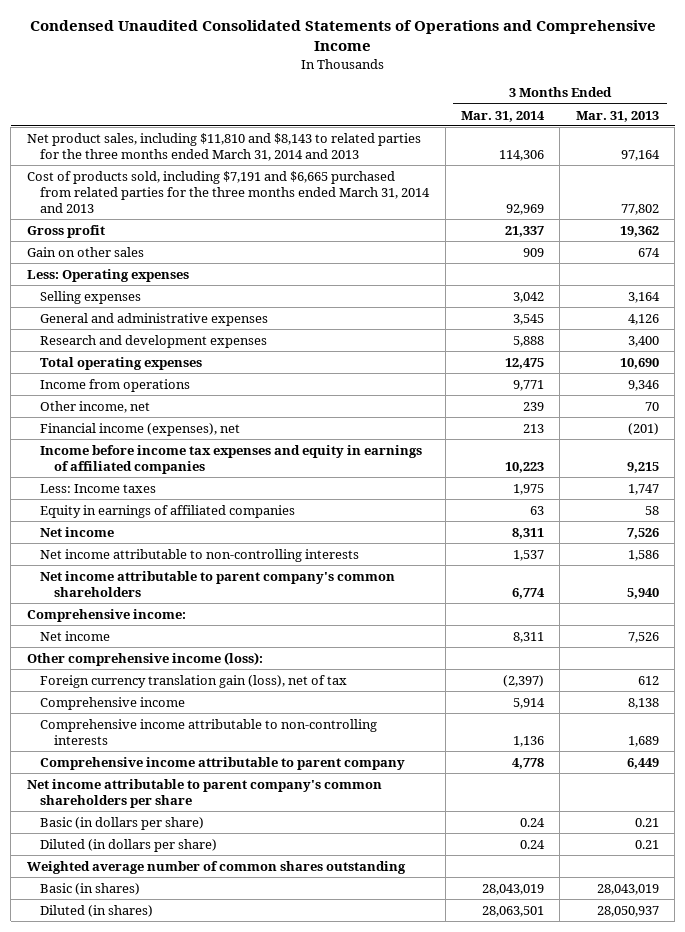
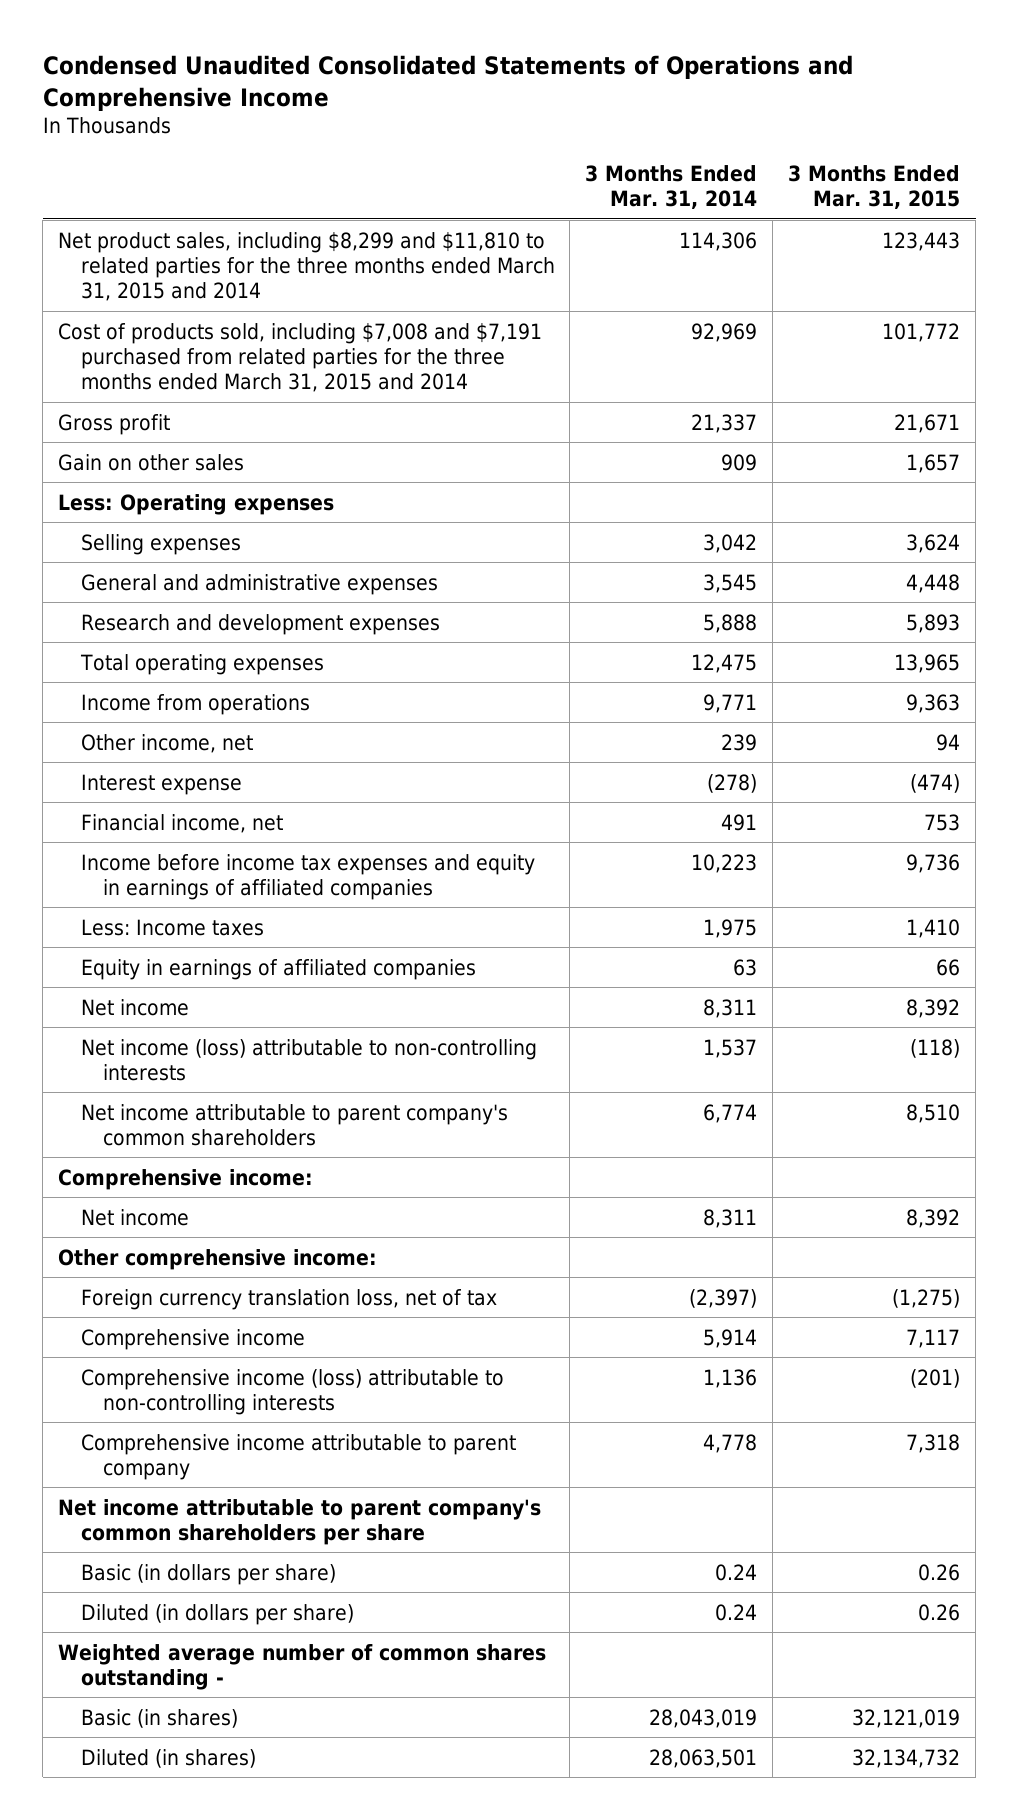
- | 3 Months Ended Mar. 31, 2014 | 3 Months Ended Mar. 31, 2013
+ | 3 Months Ended Mar. 31, 2014 | 3 Months Ended Mar. 31, 2015
- Net product sales, including $11,810 and $8,143 to related parties for the three months ended March 31, 2014 and 2013 | 114,306 | 97,164
- Cost of products sold, including $7,191 and $6,665 purchased from related parties for the three months ended March 31, 2014 and 2013 | 92,969 | 77,802
+ Net product sales, including $8,299 and $11,810 to related parties for the three months ended March 31, 2015 and 2014 | 114,306 | 123,443
+ Cost of products sold, including $7,008 and $7,191 purchased from related parties for the three months ended March 31, 2015 and 2014 | 92,969 | 101,772
- Financial income (expenses), net | 213 | (201)
+ Interest expense | (278) | (474)
+ Financial income, net | 491 | 753
- Net income attributable to non-controlling interests | 1,537 | 1,586
+ Net income (loss) attributable to non-controlling interests | 1,537 | (118)
- Other comprehensive income (loss):
- Foreign currency translation gain (loss), net of tax | (2,397) | 612
+ Other comprehensive income:
+ Foreign currency translation loss, net of tax | (2,397) | (1,275)
- Comprehensive income attributable to non-controlling interests | 1,136 | 1,689
+ Comprehensive income (loss) attributable to non-controlling interests | 1,136 | (201)
- Weighted average number of common shares outstanding
+ Weighted average number of common shares outstanding -

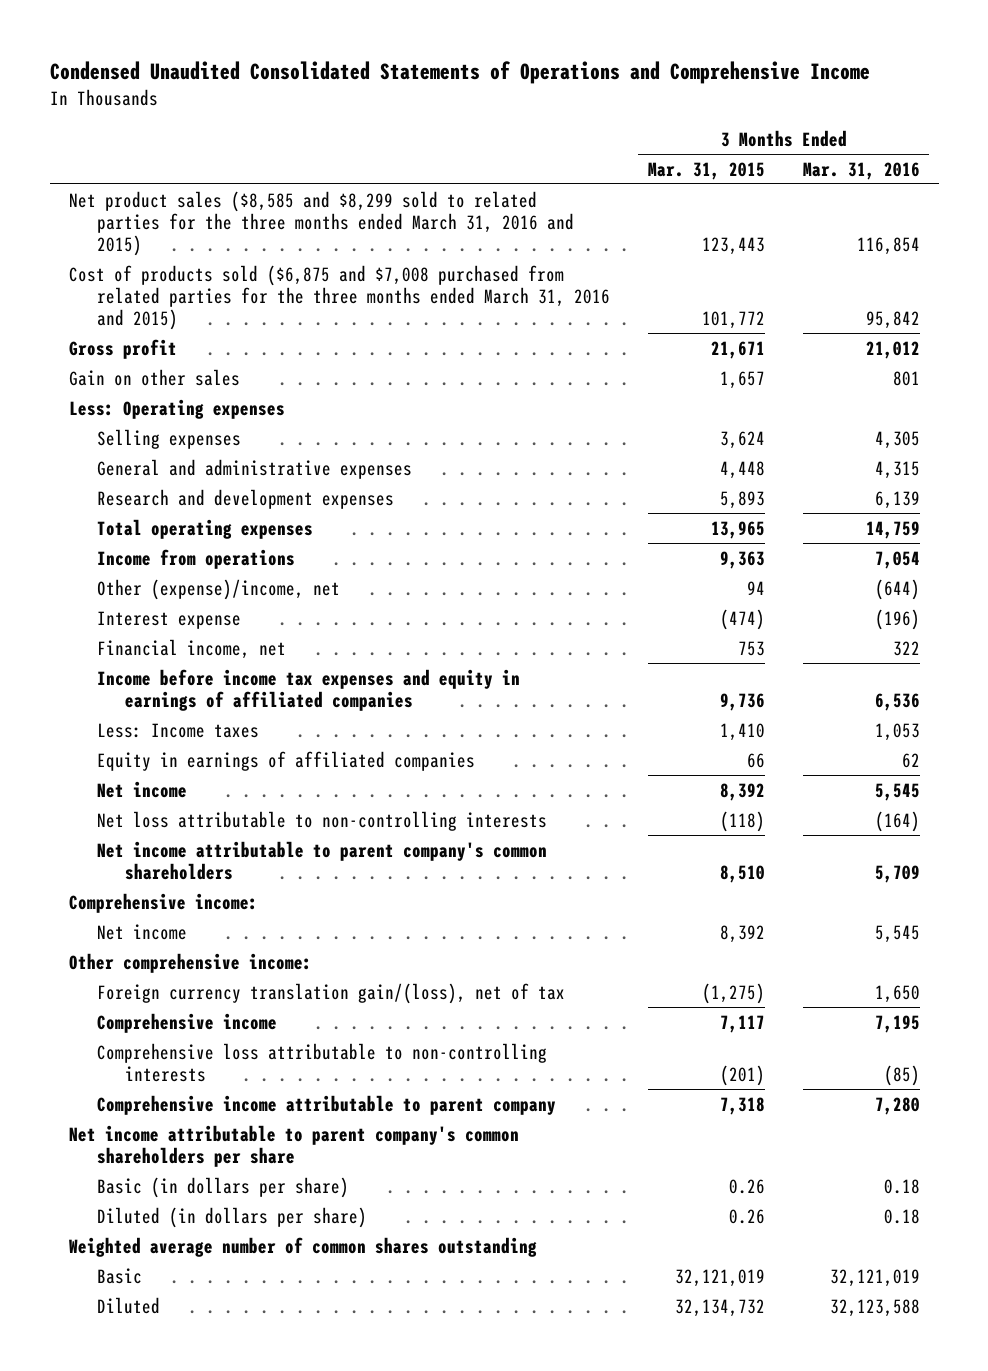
- | 3 Months Ended Mar. 31, 2014 | 3 Months Ended Mar. 31, 2015
+ | 3 Months Ended Mar. 31, 2015 | 3 Months Ended Mar. 31, 2016
- Net product sales, including $8,299 and $11,810 to related parties for the three months ended March 31, 2015 and 2014 | 114,306 | 123,443
- Cost of products sold, including $7,008 and $7,191 purchased from related parties for the three months ended March 31, 2015 and 2014 | 92,969 | 101,772
+ Net product sales ($8,585 and $8,299 sold to related parties for the three months ended March 31, 2016 and 2015) | 123,443 | 116,854
+ Cost of products sold ($6,875 and $7,008 purchased from related parties for the three months ended March 31, 2016 and 2015) | 101,772 | 95,842
- Other income, net | 239 | 94
+ Other (expense)/income, net | 94 | (644)
- Net income (loss) attributable to non-controlling interests | 1,537 | (118)
+ Net loss attributable to non-controlling interests | (118) | (164)
- Foreign currency translation loss, net of tax | (2,397) | (1,275)
+ Foreign currency translation gain/(loss), net of tax | (1,275) | 1,650
- Comprehensive income (loss) attributable to non-controlling interests | 1,136 | (201)
+ Comprehensive loss attributable to non-controlling interests | (201) | (85)
- Weighted average number of common shares outstanding -
- Basic (in shares) | 28,043,019 | 32,121,019
- Diluted (in shares) | 28,063,501 | 32,134,732
+ Weighted average number of common shares outstanding
+ Basic | 32,121,019 | 32,121,019
+ Diluted | 32,134,732 | 32,123,588

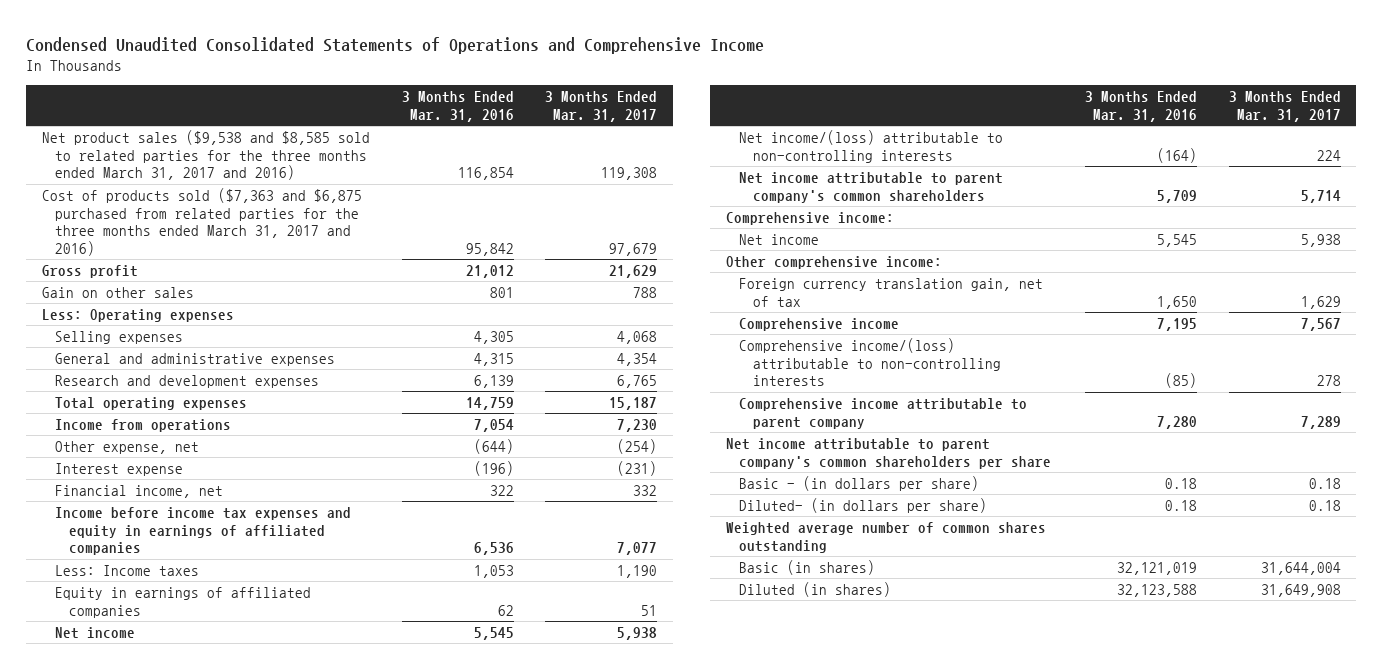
- | 3 Months Ended Mar. 31, 2015 | 3 Months Ended Mar. 31, 2016
+ | 3 Months Ended Mar. 31, 2016 | 3 Months Ended Mar. 31, 2017
- Net product sales ($8,585 and $8,299 sold to related parties for the three months ended March 31, 2016 and 2015) | 123,443 | 116,854
- Cost of products sold ($6,875 and $7,008 purchased from related parties for the three months ended March 31, 2016 and 2015) | 101,772 | 95,842
+ Net product sales ($9,538 and $8,585 sold to related parties for the three months ended March 31, 2017 and 2016) | 116,854 | 119,308
+ Cost of products sold ($7,363 and $6,875 purchased from related parties for the three months ended March 31, 2017 and 2016) | 95,842 | 97,679
- Other (expense)/income, net | 94 | (644)
+ Other expense, net | (644) | (254)
- Net loss attributable to non-controlling interests | (118) | (164)
+ Net income/(loss) attributable to non-controlling interests | (164) | 224
- Foreign currency translation gain/(loss), net of tax | (1,275) | 1,650
+ Foreign currency translation gain, net of tax | 1,650 | 1,629
- Comprehensive loss attributable to non-controlling interests | (201) | (85)
+ Comprehensive income/(loss) attributable to non-controlling interests | (85) | 278
- Basic (in dollars per share) | 0.26 | 0.18
- Diluted (in dollars per share) | 0.26 | 0.18
+ Basic - (in dollars per share) | 0.18 | 0.18
+ Diluted- (in dollars per share) | 0.18 | 0.18
- Basic | 32,121,019 | 32,121,019
- Diluted | 32,134,732 | 32,123,588
+ Basic (in shares) | 32,121,019 | 31,644,004
+ Diluted (in shares) | 32,123,588 | 31,649,908

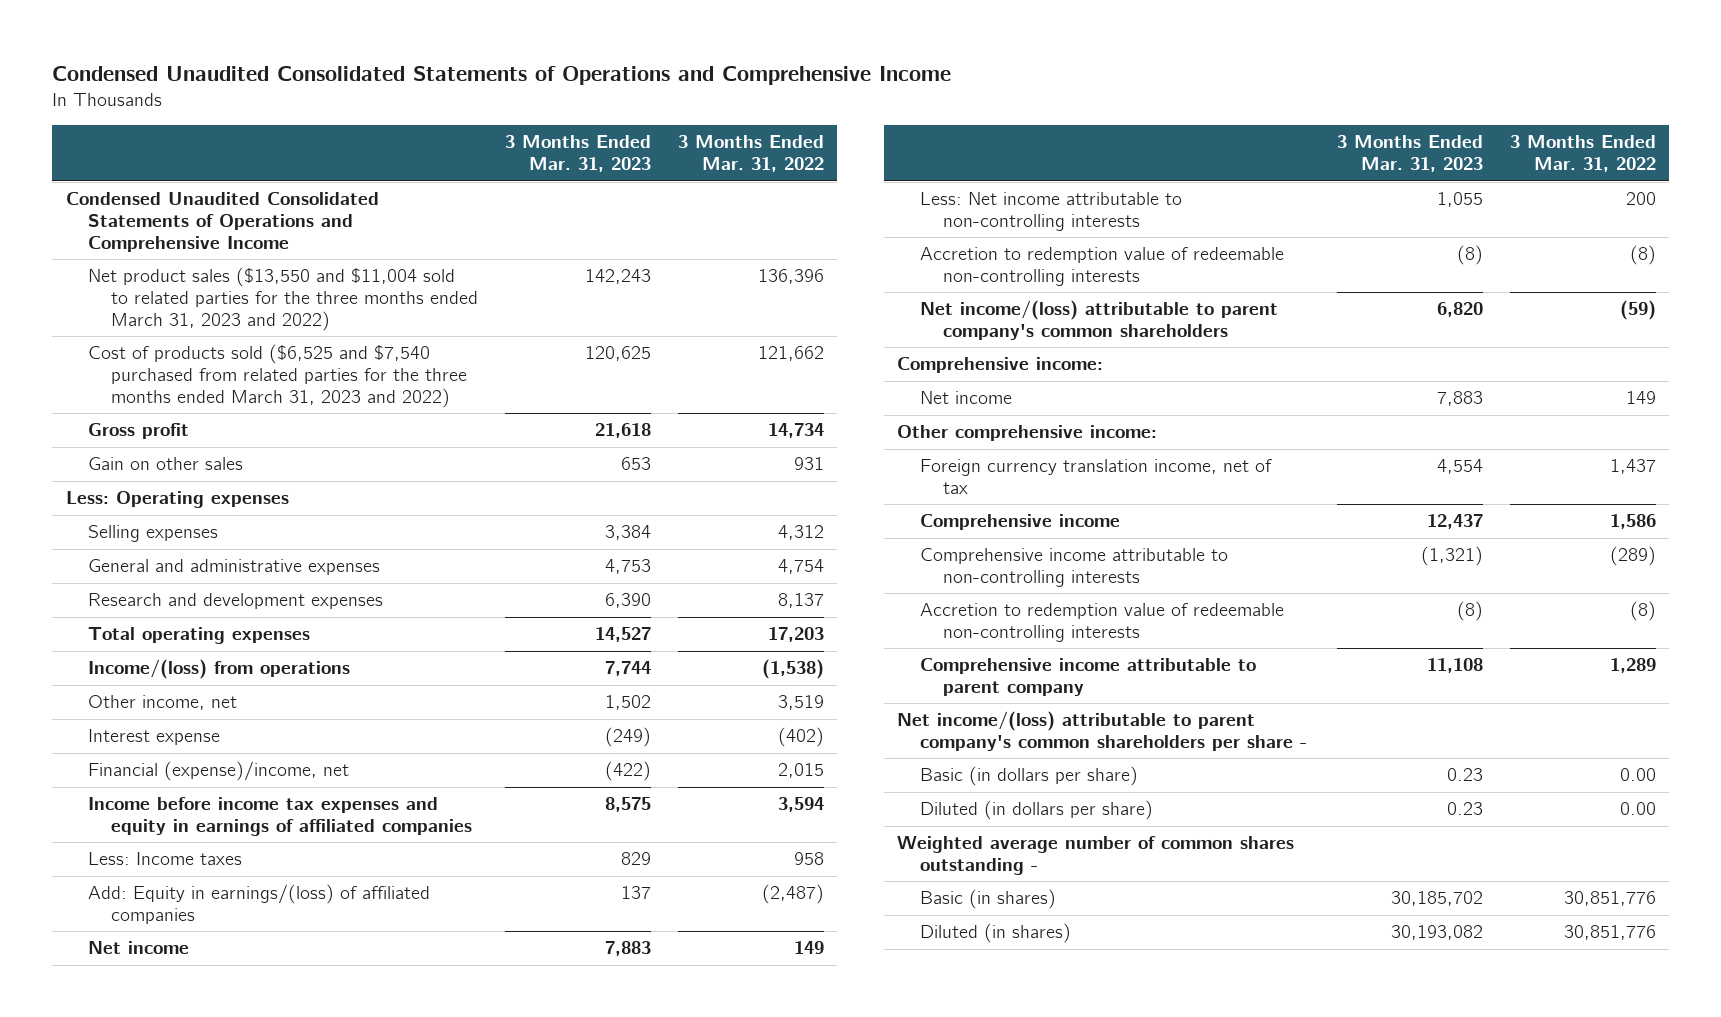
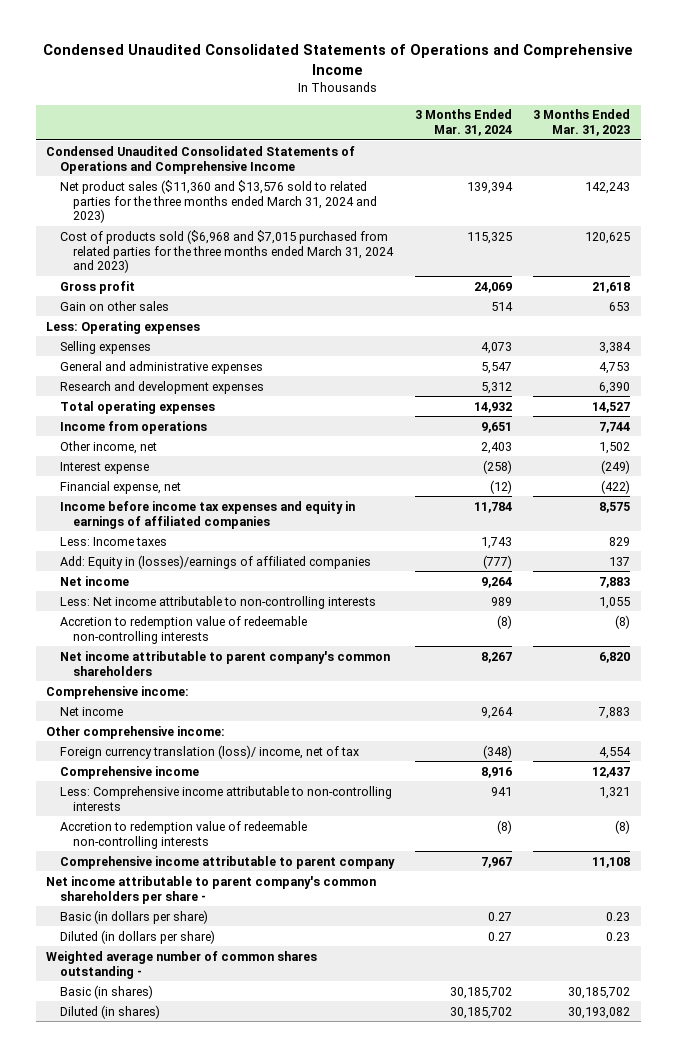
- | 3 Months Ended Mar. 31, 2023 | 3 Months Ended Mar. 31, 2022
+ | 3 Months Ended Mar. 31, 2024 | 3 Months Ended Mar. 31, 2023
- Net product sales ($13,550 and $11,004 sold to related parties for the three months ended March 31, 2023 and 2022) | 142,243 | 136,396
- Cost of products sold ($6,525 and $7,540 purchased from related parties for the three months ended March 31, 2023 and 2022) | 120,625 | 121,662
+ Net product sales ($11,360 and $13,576 sold to related parties for the three months ended March 31, 2024 and 2023) | 139,394 | 142,243
+ Cost of products sold ($6,968 and $7,015 purchased from related parties for the three months ended March 31, 2024 and 2023) | 115,325 | 120,625
- Income/(loss) from operations | 7,744 | (1,538)
+ Income from operations | 9,651 | 7,744
- Financial (expense)/income, net | (422) | 2,015
+ Financial expense, net | (12) | (422)
- Add: Equity in earnings/(loss) of affiliated companies | 137 | (2,487)
+ Add: Equity in (losses)/earnings of affiliated companies | (777) | 137
- Net income/(loss) attributable to parent company's common shareholders | 6,820 | (59)
+ Net income attributable to parent company's common shareholders | 8,267 | 6,820
- Foreign currency translation income, net of tax | 4,554 | 1,437
+ Foreign currency translation (loss)/ income, net of tax | (348) | 4,554
- Comprehensive income attributable to non-controlling interests | (1,321) | (289)
+ Less: Comprehensive income attributable to non-controlling interests | 941 | 1,321
- Net income/(loss) attributable to parent company's common shareholders per share -
+ Net income attributable to parent company's common shareholders per share -

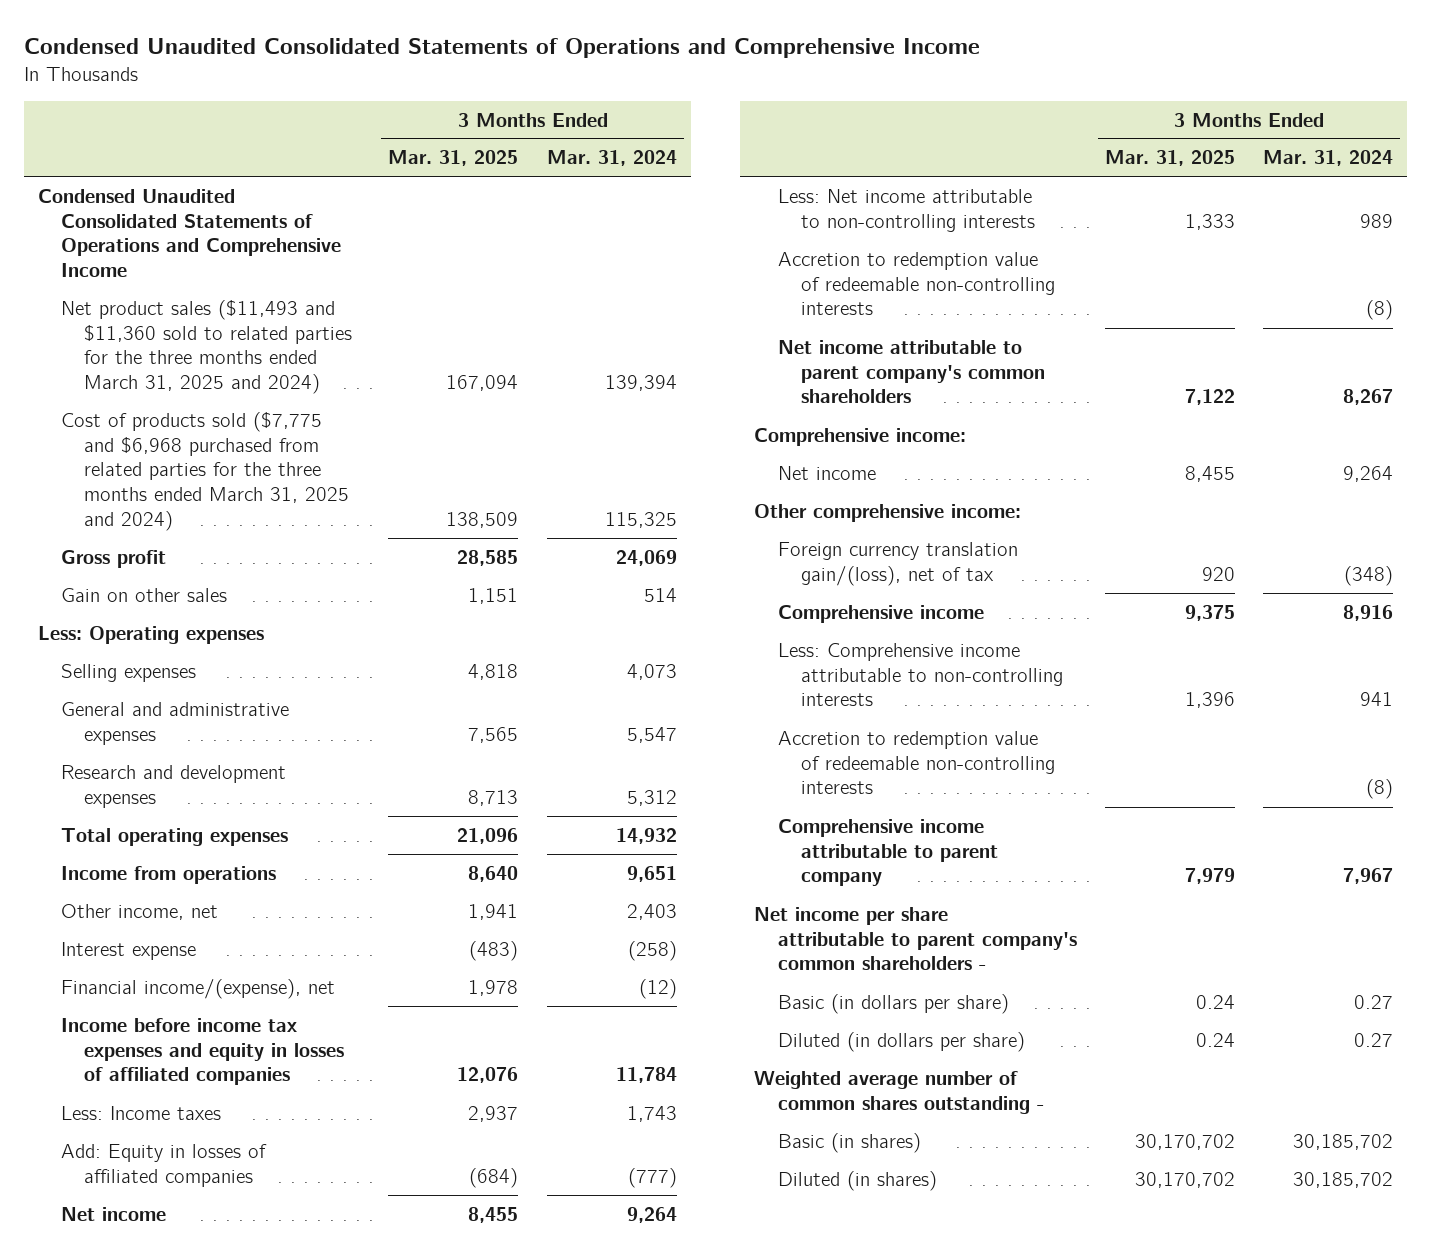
- | 3 Months Ended Mar. 31, 2024 | 3 Months Ended Mar. 31, 2023
+ | 3 Months Ended Mar. 31, 2025 | 3 Months Ended Mar. 31, 2024
- Net product sales ($11,360 and $13,576 sold to related parties for the three months ended March 31, 2024 and 2023) | 139,394 | 142,243
- Cost of products sold ($6,968 and $7,015 purchased from related parties for the three months ended March 31, 2024 and 2023) | 115,325 | 120,625
+ Net product sales ($11,493 and $11,360 sold to related parties for the three months ended March 31, 2025 and 2024) | 167,094 | 139,394
+ Cost of products sold ($7,775 and $6,968 purchased from related parties for the three months ended March 31, 2025 and 2024) | 138,509 | 115,325
- Financial expense, net | (12) | (422)
- Income before income tax expenses and equity in earnings of affiliated companies | 11,784 | 8,575
+ Financial income/(expense), net | 1,978 | (12)
+ Income before income tax expenses and equity in losses of affiliated companies | 12,076 | 11,784
- Add: Equity in (losses)/earnings of affiliated companies | (777) | 137
+ Add: Equity in losses of affiliated companies | (684) | (777)
- Foreign currency translation (loss)/ income, net of tax | (348) | 4,554
+ Foreign currency translation gain/(loss), net of tax | 920 | (348)
- Net income attributable to parent company's common shareholders per share -
+ Net income per share attributable to parent company's common shareholders -

